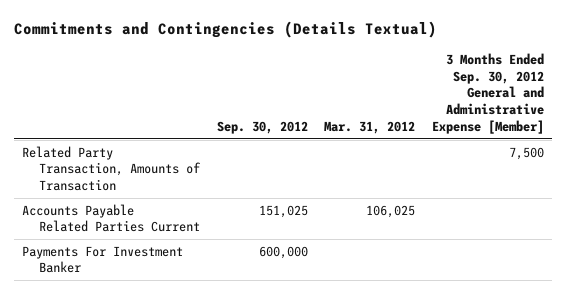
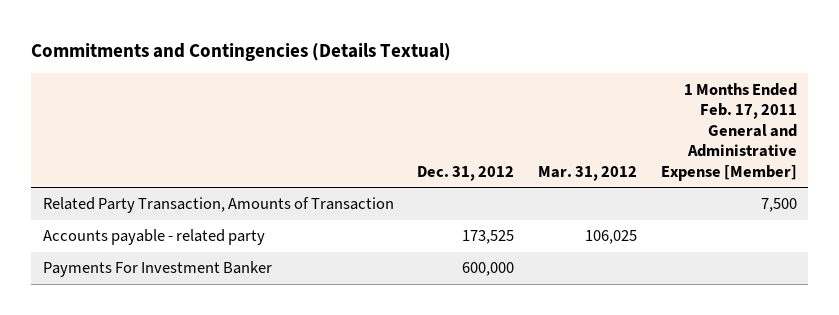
- | Sep. 30, 2012 | Mar. 31, 2012 | 3 Months Ended Sep. 30, 2012 General and Administrative Expense [Member]
+ | Dec. 31, 2012 | Mar. 31, 2012 | 1 Months Ended Feb. 17, 2011 General and Administrative Expense [Member]
- Accounts Payable Related Parties Current | 151,025 | 106,025 |
+ Accounts payable - related party | 173,525 | 106,025 |

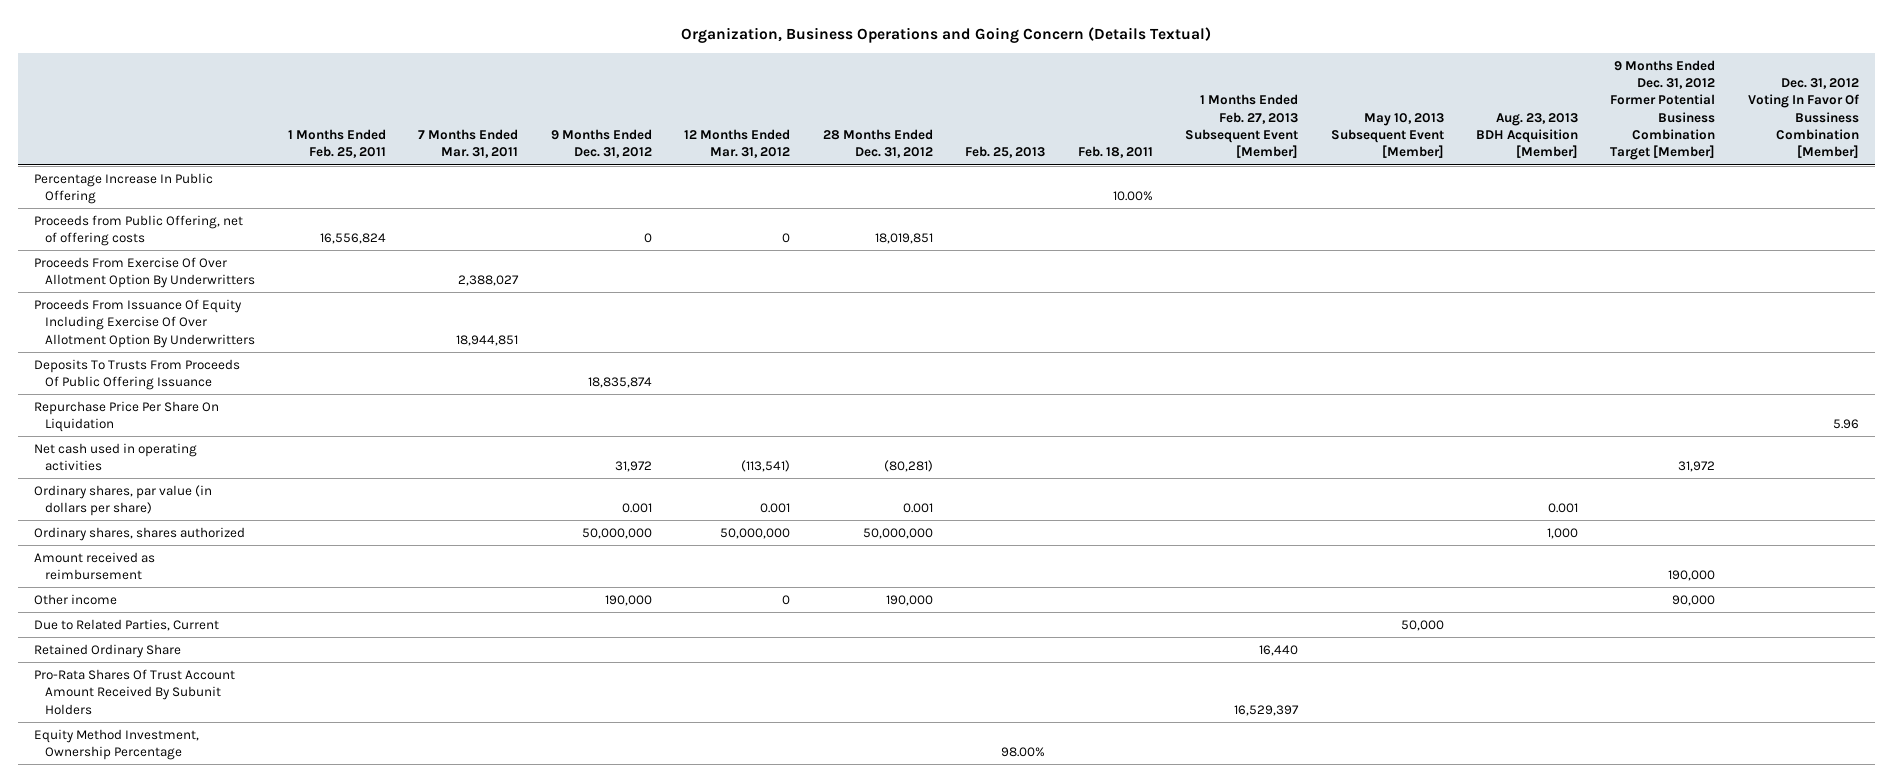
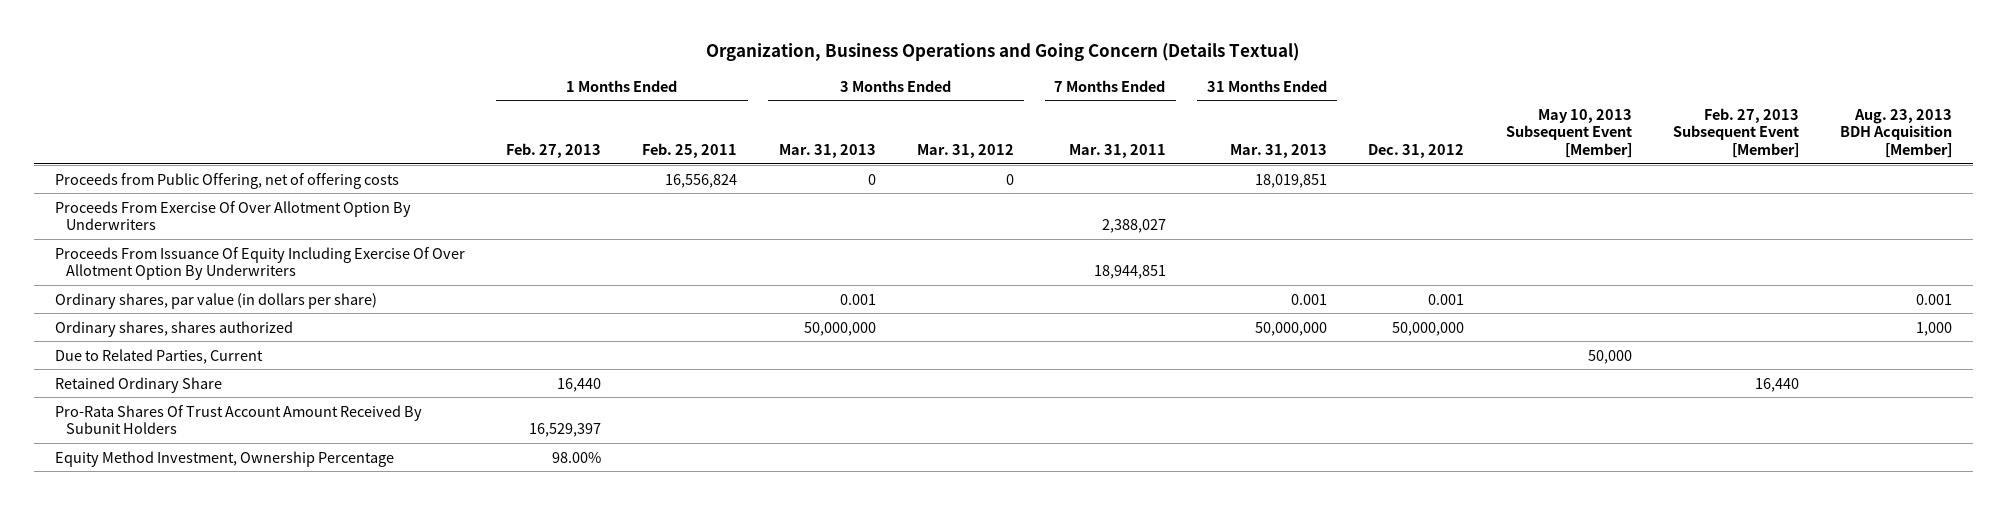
- | 1 Months Ended Feb. 25, 2011 | 7 Months Ended Mar. 31, 2011 | 9 Months Ended Dec. 31, 2012 | 12 Months Ended Mar. 31, 2012 | 28 Months Ended Dec. 31, 2012 | Feb. 25, 2013 | Feb. 18, 2011 | 1 Months Ended Feb. 27, 2013 Subsequent Event [Member] | May 10, 2013 Subsequent Event [Member] | Aug. 23, 2013 BDH Acquisition [Member] | 9 Months Ended Dec. 31, 2012 Former Potential Business Combination Target [Member] | Dec. 31, 2012 Voting In Favor Of Bussiness Combination [Member]
+ | 1 Months Ended Feb. 27, 2013 | 1 Months Ended Feb. 25, 2011 | 3 Months Ended Mar. 31, 2013 | 3 Months Ended Mar. 31, 2012 | 7 Months Ended Mar. 31, 2011 | 31 Months Ended Mar. 31, 2013 | Dec. 31, 2012 | May 10, 2013 Subsequent Event [Member] | Feb. 27, 2013 Subsequent Event [Member] | Aug. 23, 2013 BDH Acquisition [Member]
- Percentage Increase In Public Offering | | | | | | | 10.00% | | | | |
- Proceeds From Exercise Of Over Allotment Option By Underwritters | | 2,388,027 | | | | | | | | | |
- Proceeds From Issuance Of Equity Including Exercise Of Over Allotment Option By Underwritters | | 18,944,851 | | | | | | | | | |
- Deposits To Trusts From Proceeds Of Public Offering Issuance | | | 18,835,874 | | | | | | | | |
- Repurchase Price Per Share On Liquidation | | | | | | | | | | | | 5.96
- Net cash used in operating activities | | | 31,972 | (113,541) | (80,281) | | | | | | 31,972 |
+ Proceeds From Exercise Of Over Allotment Option By Underwriters | | | | | 2,388,027 | | | | |
+ Proceeds From Issuance Of Equity Including Exercise Of Over Allotment Option By Underwriters | | | | | 18,944,851 | | | | |
- Amount received as reimbursement | | | | | | | | | | | 190,000 |
- Other income | | | 190,000 | 0 | 190,000 | | | | | | 90,000 |

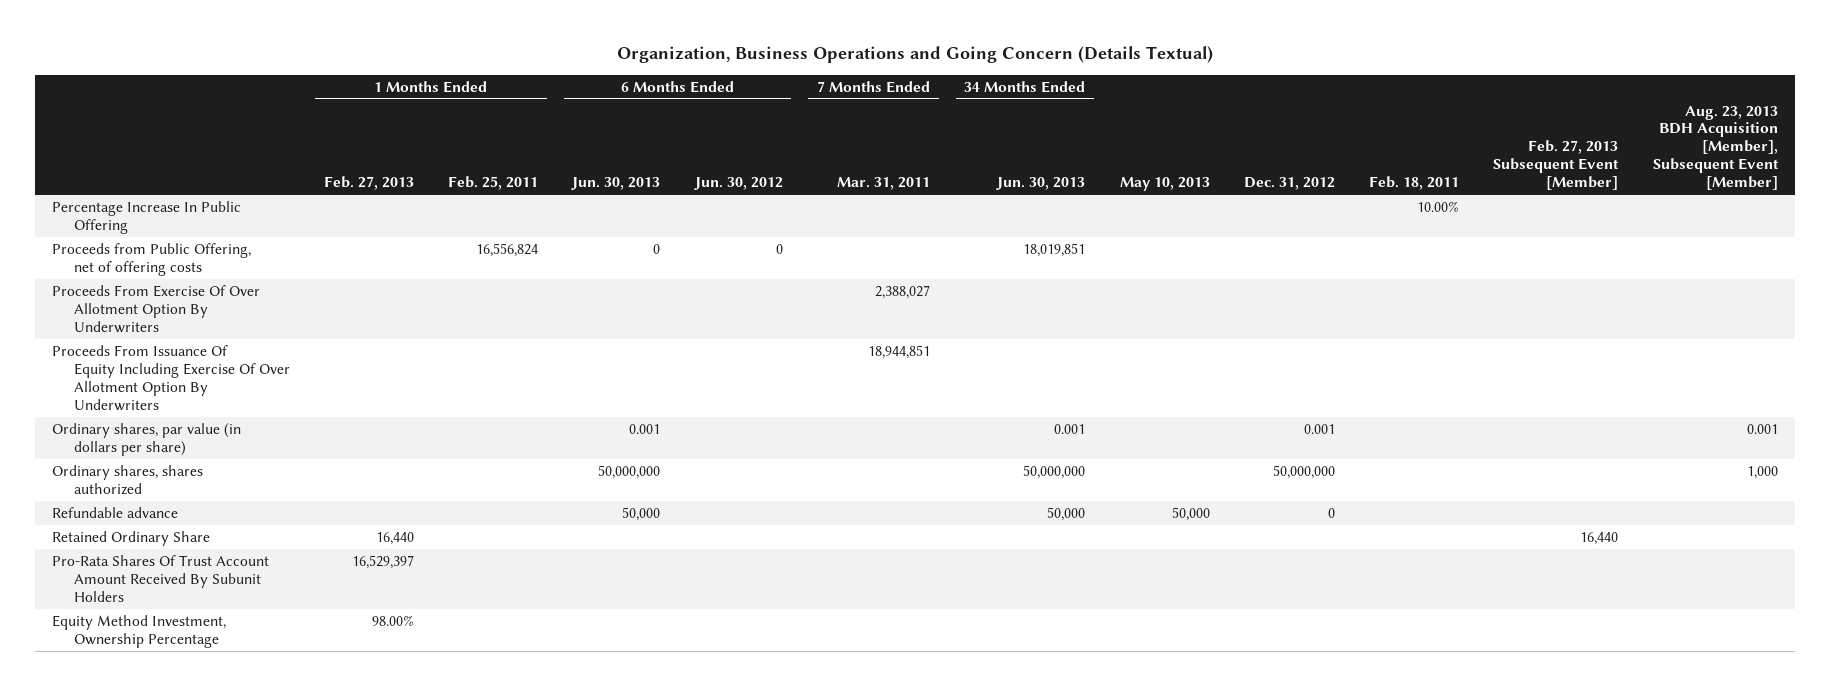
- | 1 Months Ended Feb. 27, 2013 | 1 Months Ended Feb. 25, 2011 | 3 Months Ended Mar. 31, 2013 | 3 Months Ended Mar. 31, 2012 | 7 Months Ended Mar. 31, 2011 | 31 Months Ended Mar. 31, 2013 | Dec. 31, 2012 | May 10, 2013 Subsequent Event [Member] | Feb. 27, 2013 Subsequent Event [Member] | Aug. 23, 2013 BDH Acquisition [Member]
+ | 1 Months Ended Feb. 27, 2013 | 1 Months Ended Feb. 25, 2011 | 6 Months Ended Jun. 30, 2013 | 6 Months Ended Jun. 30, 2012 | 7 Months Ended Mar. 31, 2011 | 34 Months Ended Jun. 30, 2013 | May 10, 2013 | Dec. 31, 2012 | Feb. 18, 2011 | Feb. 27, 2013 Subsequent Event [Member] | Aug. 23, 2013 BDH Acquisition [Member], Subsequent Event [Member]
+ Percentage Increase In Public Offering | | | | | | | | | 10.00% | |
- Due to Related Parties, Current | | | | | | | | 50,000 | |
+ Refundable advance | | | 50,000 | | | 50,000 | 50,000 | 0 | | |

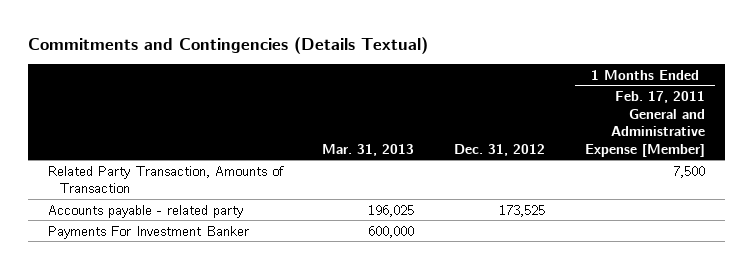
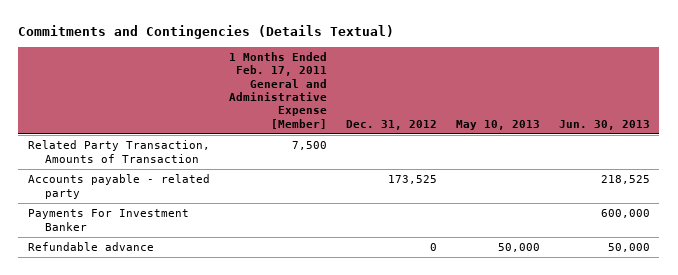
- | Mar. 31, 2013 | Dec. 31, 2012 | 1 Months Ended Feb. 17, 2011 General and Administrative Expense [Member]
+ | 1 Months Ended Feb. 17, 2011 General and Administrative Expense [Member] | Dec. 31, 2012 | May 10, 2013 | Jun. 30, 2013
+ Refundable advance | | 0 | 50,000 | 50,000

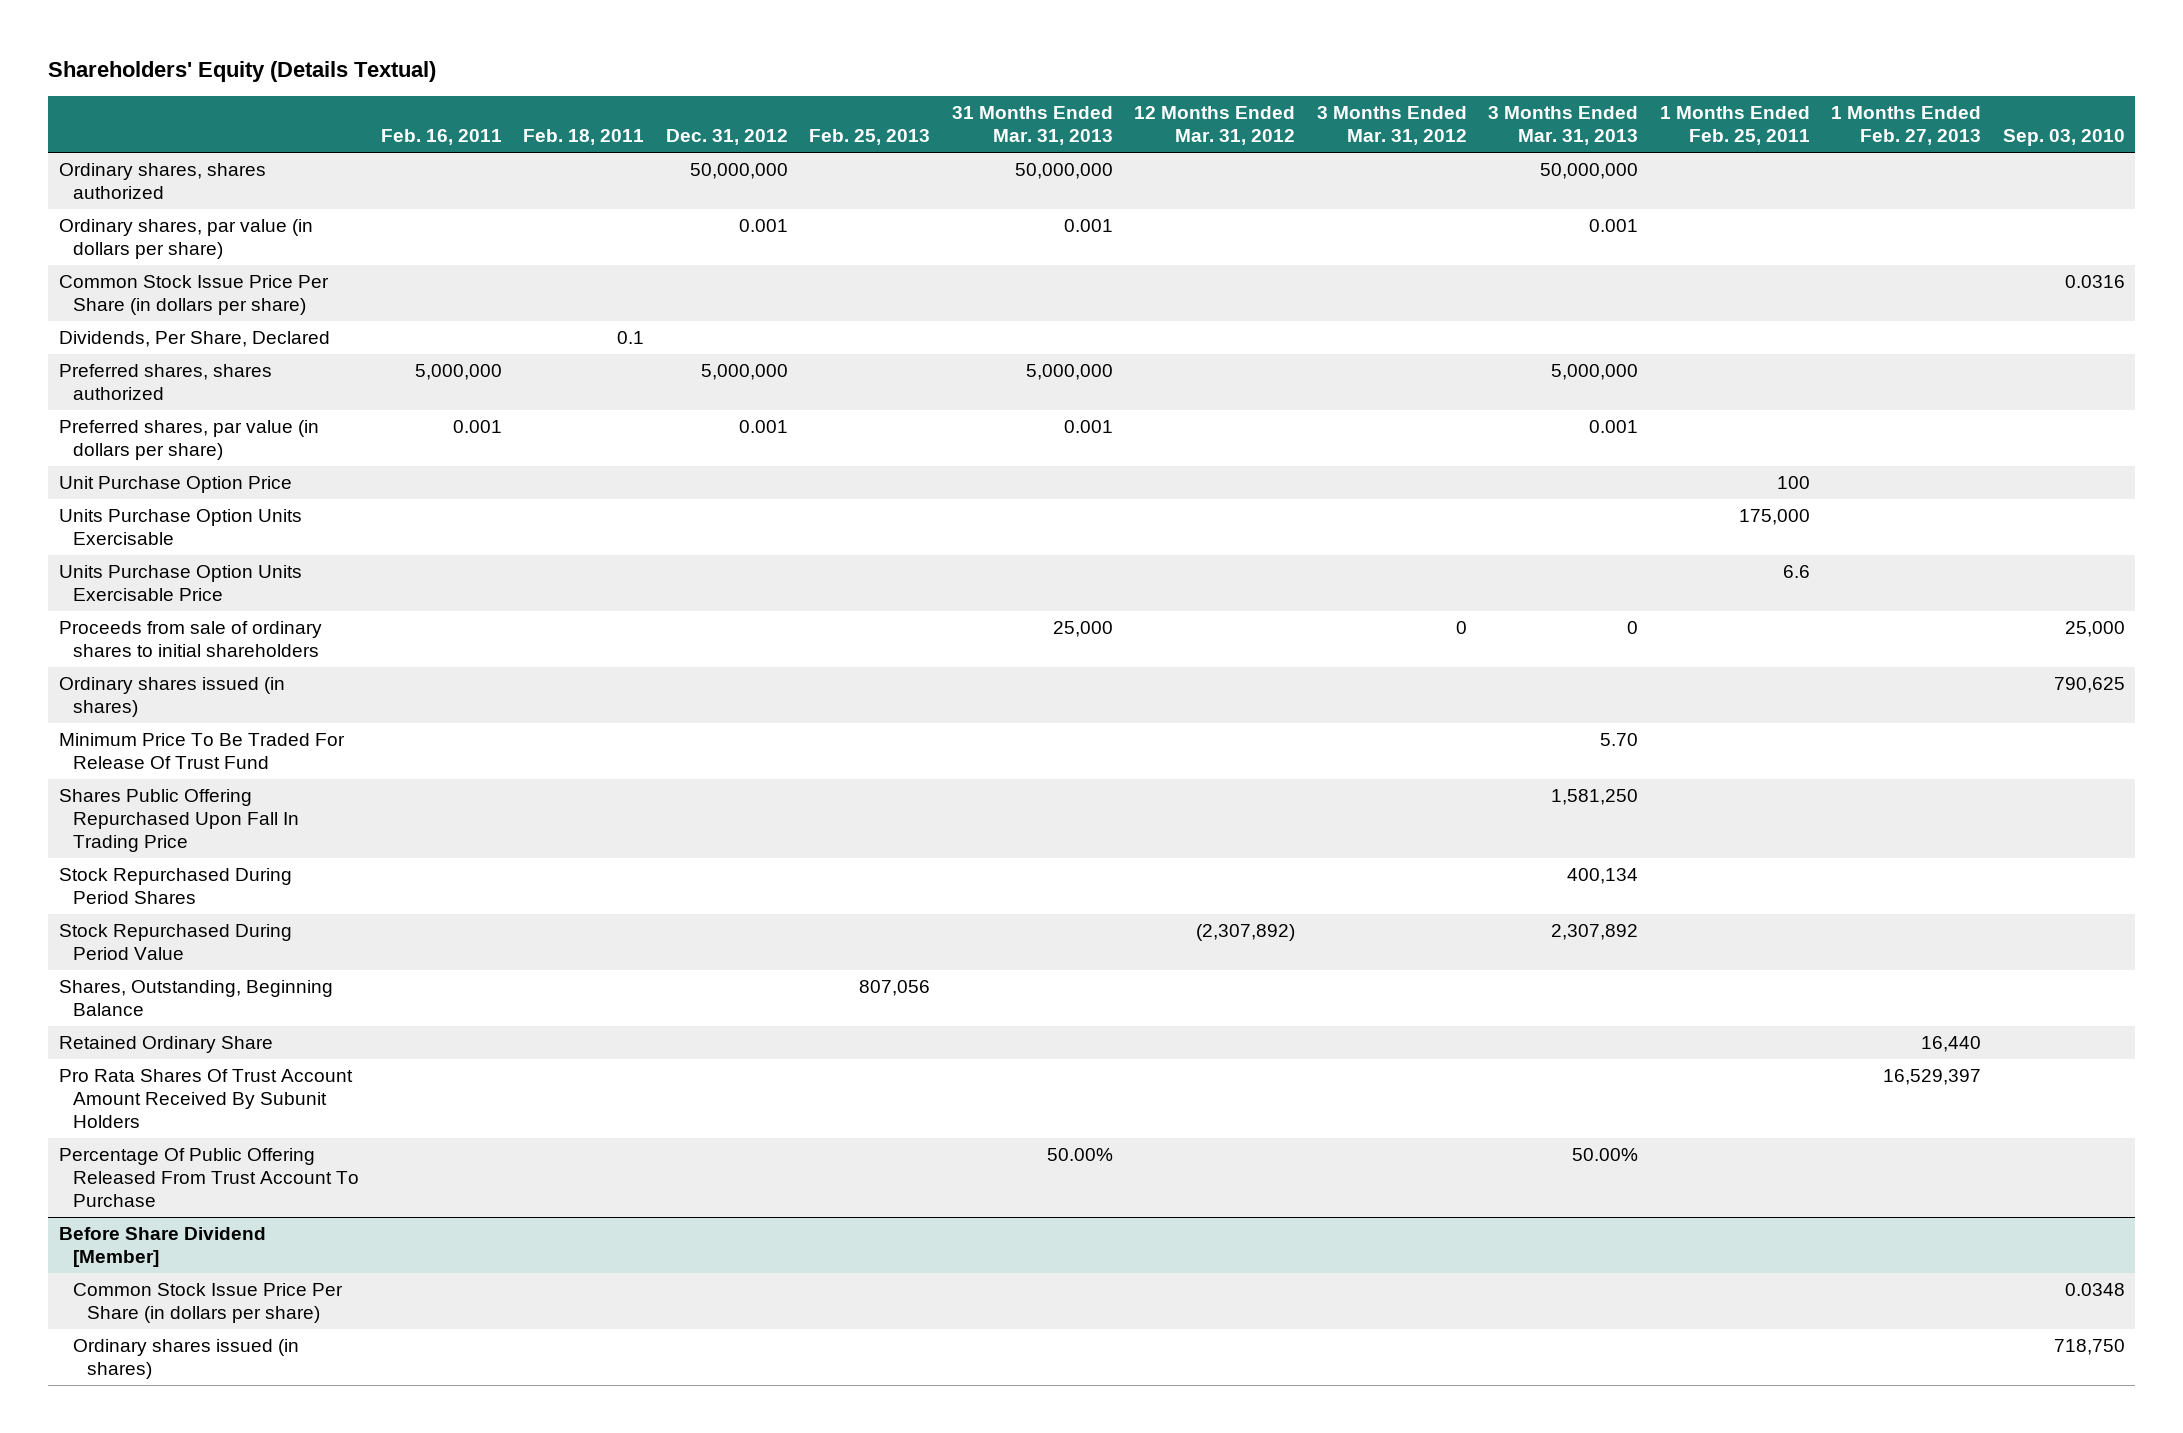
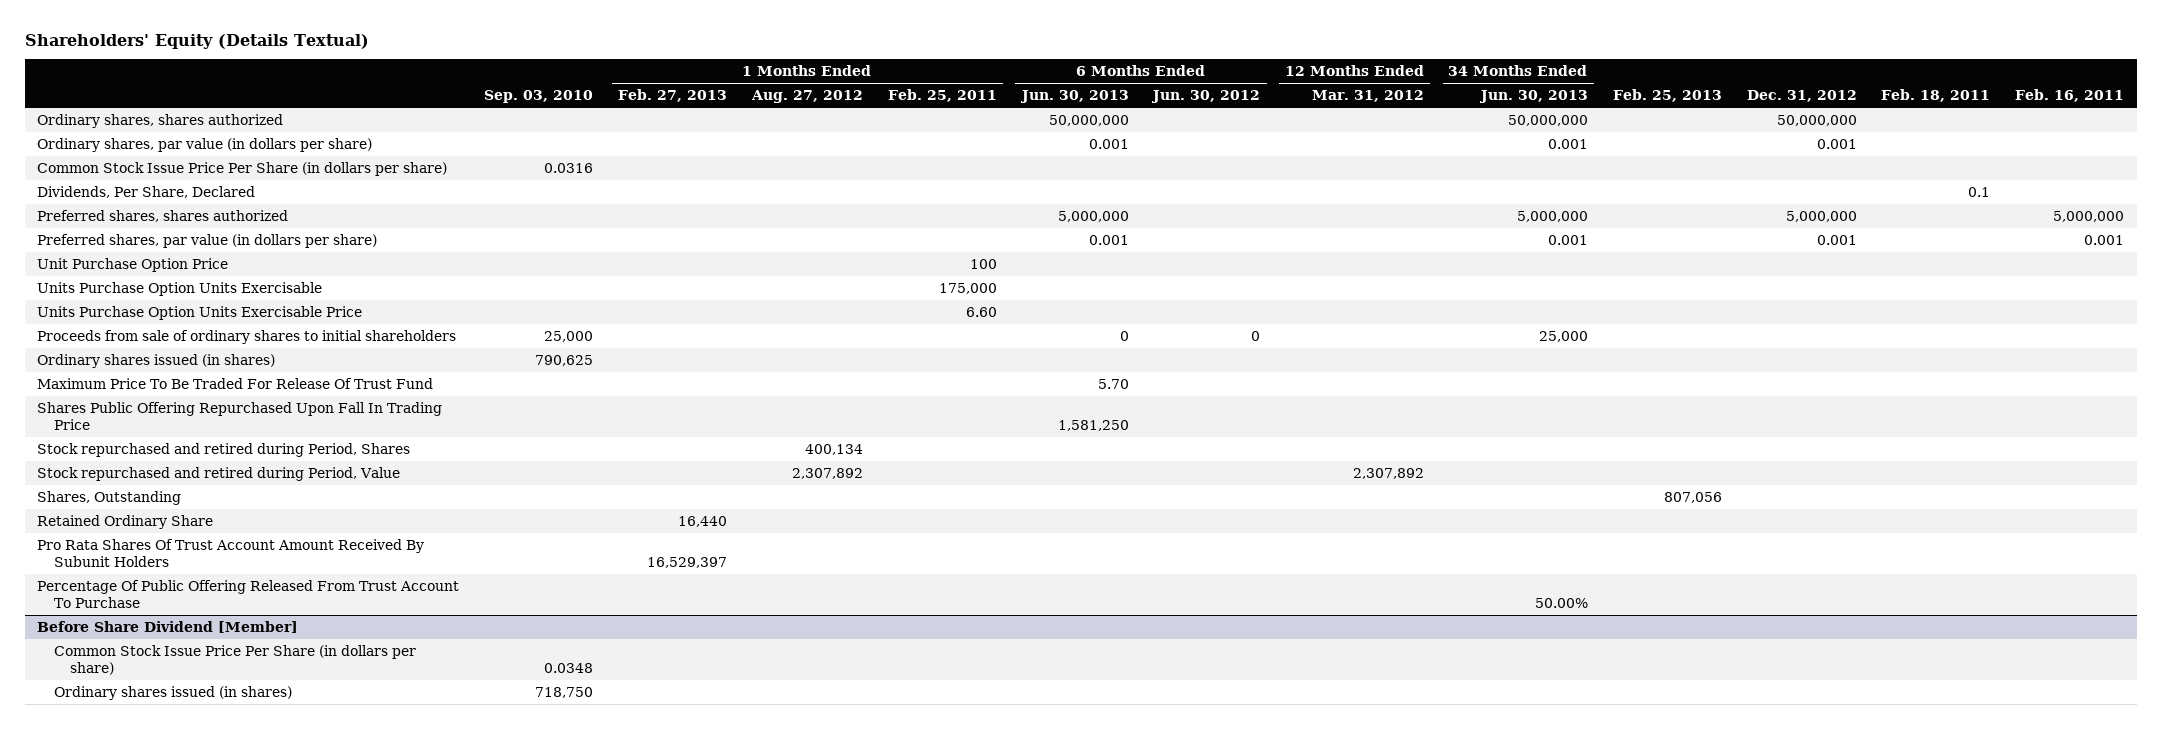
- | Feb. 16, 2011 | Feb. 18, 2011 | Dec. 31, 2012 | Feb. 25, 2013 | 31 Months Ended Mar. 31, 2013 | 12 Months Ended Mar. 31, 2012 | 3 Months Ended Mar. 31, 2012 | 3 Months Ended Mar. 31, 2013 | 1 Months Ended Feb. 25, 2011 | 1 Months Ended Feb. 27, 2013 | Sep. 03, 2010
+ | Sep. 03, 2010 | 1 Months Ended Feb. 27, 2013 | 1 Months Ended Aug. 27, 2012 | 1 Months Ended Feb. 25, 2011 | 6 Months Ended Jun. 30, 2013 | 6 Months Ended Jun. 30, 2012 | 12 Months Ended Mar. 31, 2012 | 34 Months Ended Jun. 30, 2013 | Feb. 25, 2013 | Dec. 31, 2012 | Feb. 18, 2011 | Feb. 16, 2011
- Units Purchase Option Units Exercisable Price | | | | | | | | | 6.6 | |
+ Units Purchase Option Units Exercisable Price | | | | 6.60 | | | | | | | |
- Minimum Price To Be Traded For Release Of Trust Fund | | | | | | | | 5.70 | | |
+ Maximum Price To Be Traded For Release Of Trust Fund | | | | | 5.70 | | | | | | |
- Stock Repurchased During Period Shares | | | | | | | | 400,134 | | |
- Stock Repurchased During Period Value | | | | | | (2,307,892) | | 2,307,892 | | |
- Shares, Outstanding, Beginning Balance | | | | 807,056 | | | | | | |
+ Stock repurchased and retired during Period, Shares | | | 400,134 | | | | | | | | |
+ Stock repurchased and retired during Period, Value | | | 2,307,892 | | | | 2,307,892 | | | | |
+ Shares, Outstanding | | | | | | | | | 807,056 | | |

